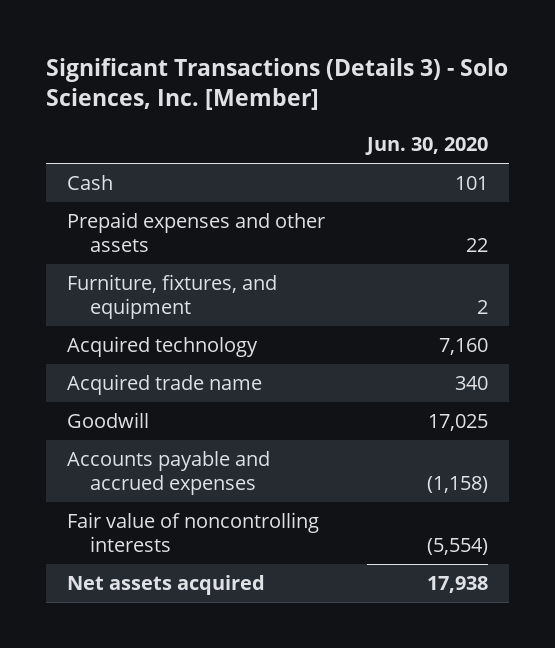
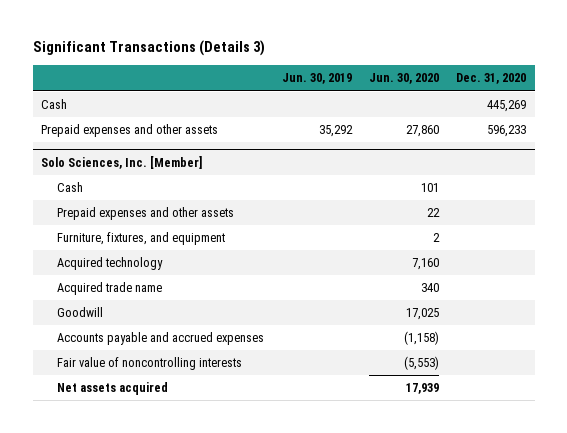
- Significant Transactions (Details 3) - Solo Sciences, Inc. [Member]
+ Significant Transactions (Details 3)
- | Jun. 30, 2020
+ | Jun. 30, 2019 | Jun. 30, 2020 | Dec. 31, 2020
+ Cash | | | 445,269
+ Prepaid expenses and other assets | 35,292 | 27,860 | 596,233
+ Solo Sciences, Inc. [Member]
- Fair value of noncontrolling interests | (5,554)
- Net assets acquired | 17,938
+ Fair value of noncontrolling interests | | (5,553) |
+ Net assets acquired | | 17,939 |

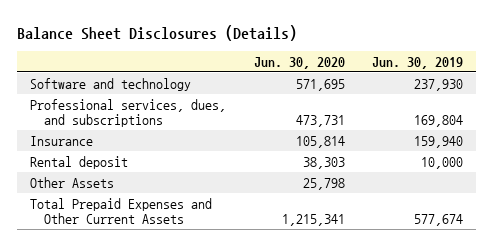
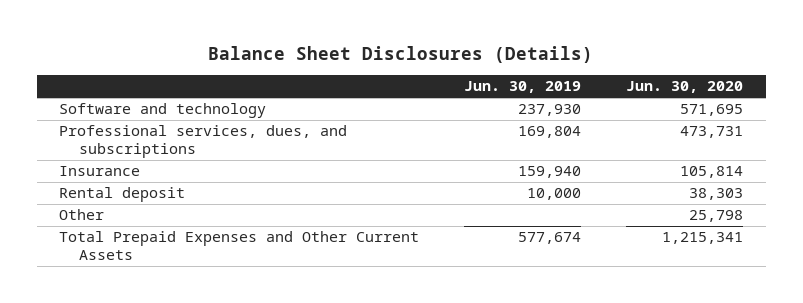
- | Jun. 30, 2020 | Jun. 30, 2019
+ | Jun. 30, 2019 | Jun. 30, 2020
- Other Assets | 25,798 |
+ Other | | 25,798

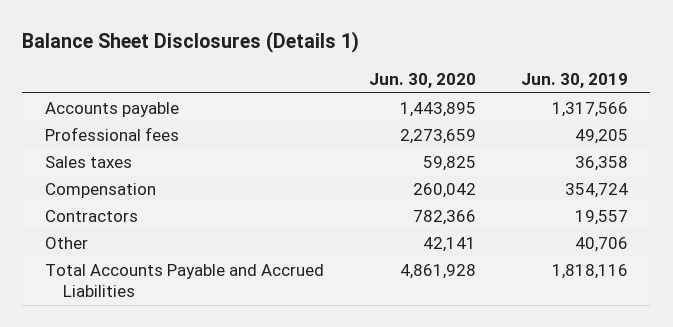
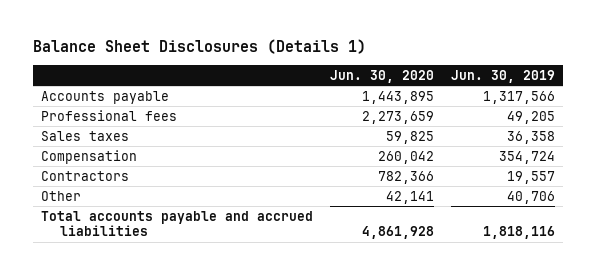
- Total Accounts Payable and Accrued Liabilities | 4,861,928 | 1,818,116
+ Total accounts payable and accrued liabilities | 4,861,928 | 1,818,116

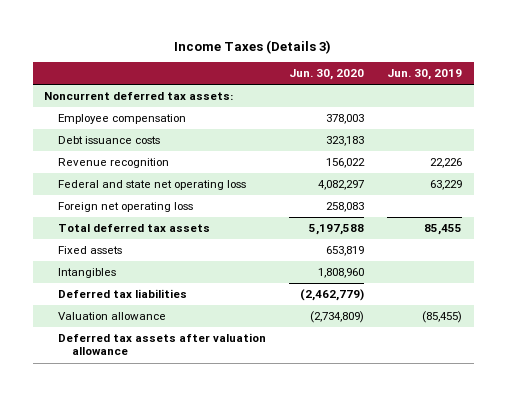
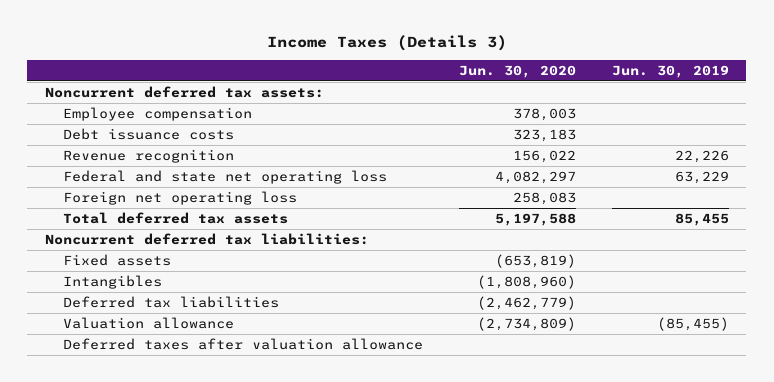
- Fixed assets | 653,819 |
- Intangibles | 1,808,960 |
+ Noncurrent deferred tax liabilities:
+ Fixed assets | (653,819) |
+ Intangibles | (1,808,960) |
- Deferred tax assets after valuation allowance
+ Deferred taxes after valuation allowance

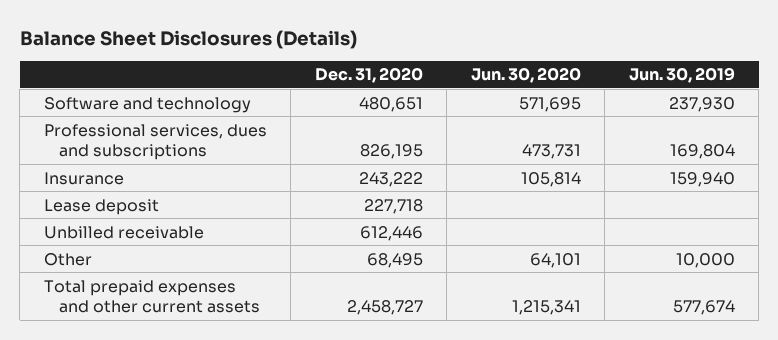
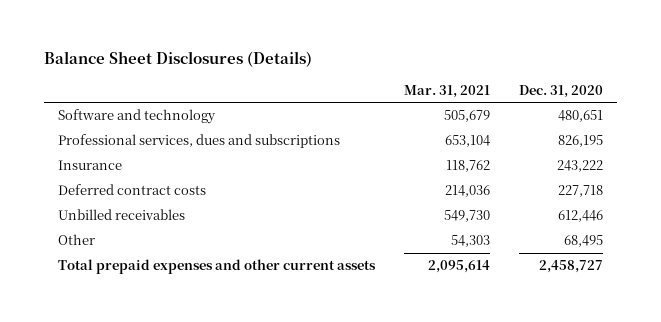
- | Dec. 31, 2020 | Jun. 30, 2020 | Jun. 30, 2019
+ | Mar. 31, 2021 | Dec. 31, 2020
- Lease deposit | 227,718 | |
- Unbilled receivable | 612,446 | |
+ Deferred contract costs | 214,036 | 227,718
+ Unbilled receivables | 549,730 | 612,446

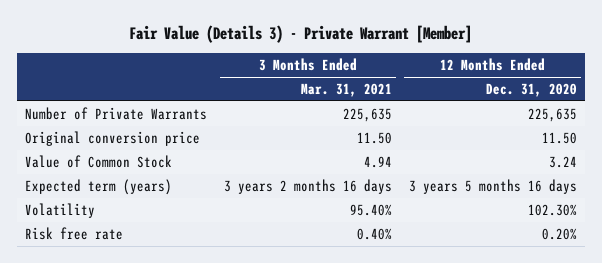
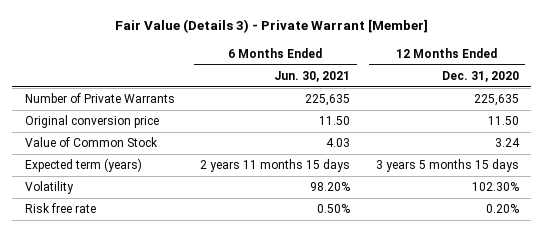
- | 3 Months Ended Mar. 31, 2021 | 12 Months Ended Dec. 31, 2020
+ | 6 Months Ended Jun. 30, 2021 | 12 Months Ended Dec. 31, 2020
- Expected term (years) | 3 years 2 months 16 days | 3 years 5 months 16 days
+ Expected term (years) | 2 years 11 months 15 days | 3 years 5 months 15 days

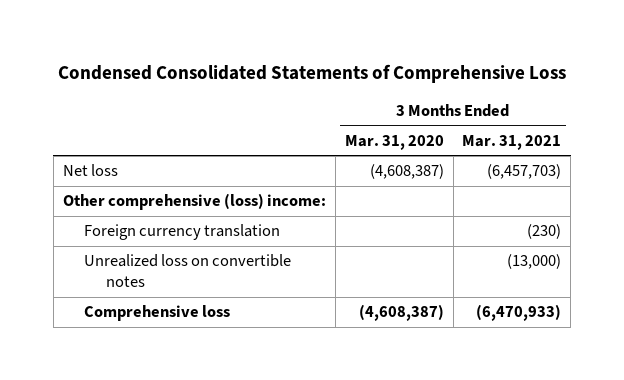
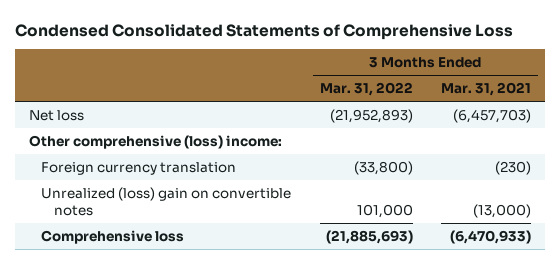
- | 3 Months Ended Mar. 31, 2020 | 3 Months Ended Mar. 31, 2021
+ | 3 Months Ended Mar. 31, 2022 | 3 Months Ended Mar. 31, 2021
- Unrealized loss on convertible notes | | (13,000)
+ Unrealized (loss) gain on convertible notes | 101,000 | (13,000)

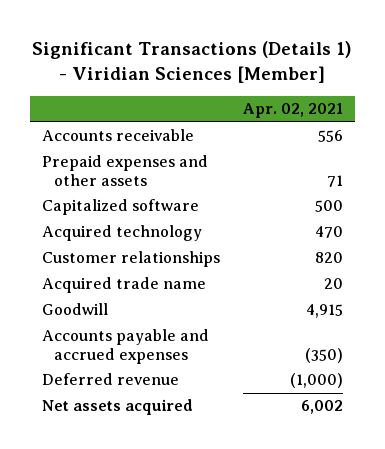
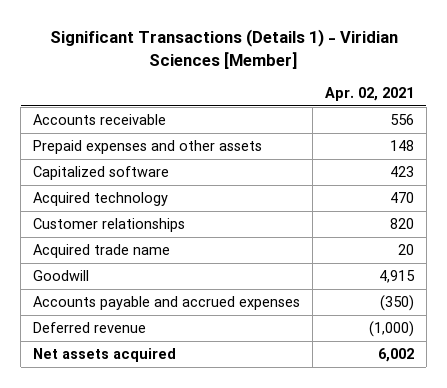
- Prepaid expenses and other assets | 71
- Capitalized software | 500
+ Prepaid expenses and other assets | 148
+ Capitalized software | 423

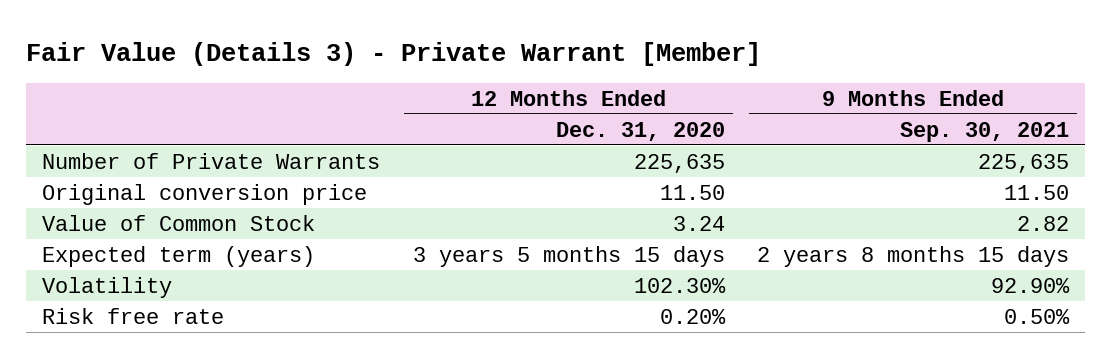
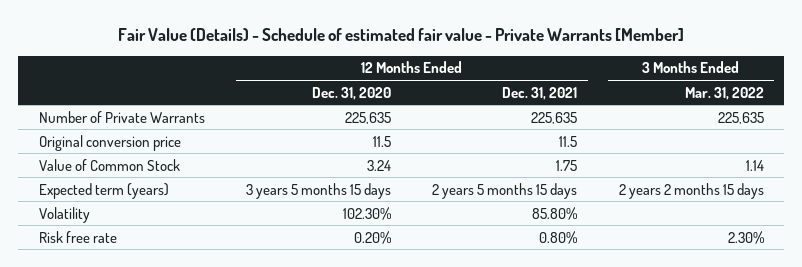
- Fair Value (Details 3) - Private Warrant [Member]
+ Fair Value (Details) - Schedule of estimated fair value - Private Warrants [Member]
- | 12 Months Ended Dec. 31, 2020 | 9 Months Ended Sep. 30, 2021
+ | 12 Months Ended Dec. 31, 2020 | 12 Months Ended Dec. 31, 2021 | 3 Months Ended Mar. 31, 2022
- Original conversion price | 11.50 | 11.50
+ Original conversion price | 11.5 | 11.5 |

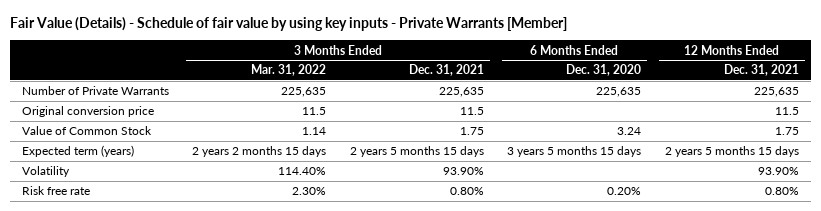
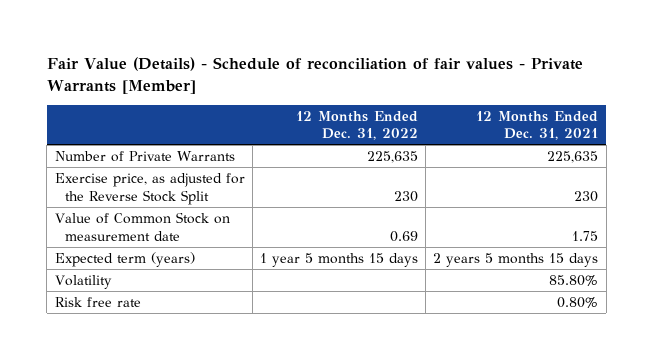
- Fair Value (Details) - Schedule of fair value by using key inputs - Private Warrants [Member]
+ Fair Value (Details) - Schedule of reconciliation of fair values - Private Warrants [Member]
- | 3 Months Ended Mar. 31, 2022 | 3 Months Ended Dec. 31, 2021 | 6 Months Ended Dec. 31, 2020 | 12 Months Ended Dec. 31, 2021
+ | 12 Months Ended Dec. 31, 2022 | 12 Months Ended Dec. 31, 2021
- Original conversion price | 11.5 | 11.5 | | 11.5
- Value of Common Stock | 1.14 | 1.75 | 3.24 | 1.75
+ Exercise price, as adjusted for the Reverse Stock Split | 230 | 230
+ Value of Common Stock on measurement date | 0.69 | 1.75
- Volatility | 114.40% | 93.90% | | 93.90%
+ Volatility | | 85.80%

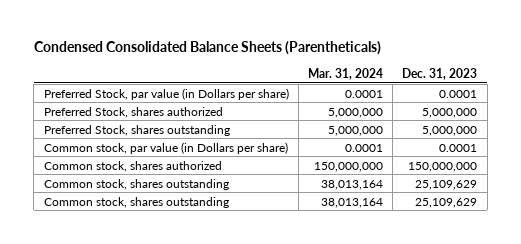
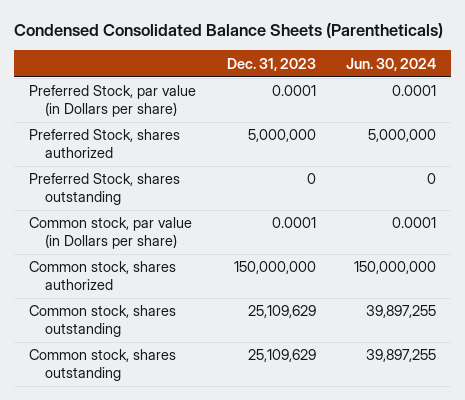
- | Mar. 31, 2024 | Dec. 31, 2023
+ | Dec. 31, 2023 | Jun. 30, 2024
- Preferred Stock, shares outstanding | 5,000,000 | 5,000,000
+ Preferred Stock, shares outstanding | 0 | 0

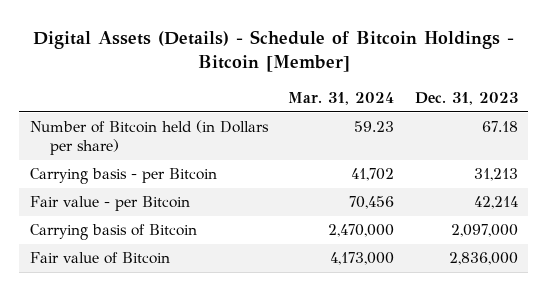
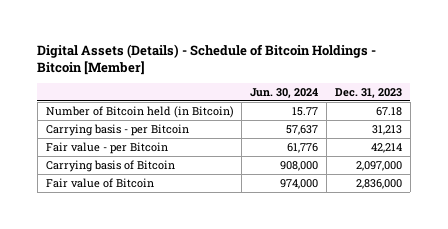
- | Mar. 31, 2024 | Dec. 31, 2023
+ | Jun. 30, 2024 | Dec. 31, 2023
- Number of Bitcoin held (in Dollars per share) | 59.23 | 67.18
+ Number of Bitcoin held (in Bitcoin) | 15.77 | 67.18

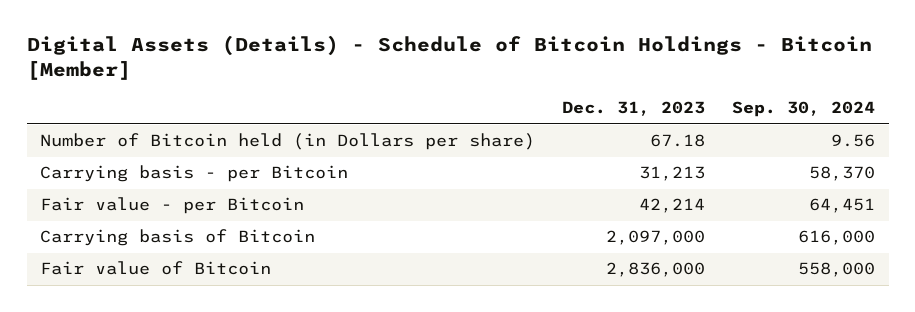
- | Jun. 30, 2024 | Dec. 31, 2023
+ | Dec. 31, 2023 | Sep. 30, 2024
- Number of Bitcoin held (in Bitcoin) | 15.77 | 67.18
+ Number of Bitcoin held (in Dollars per share) | 67.18 | 9.56

